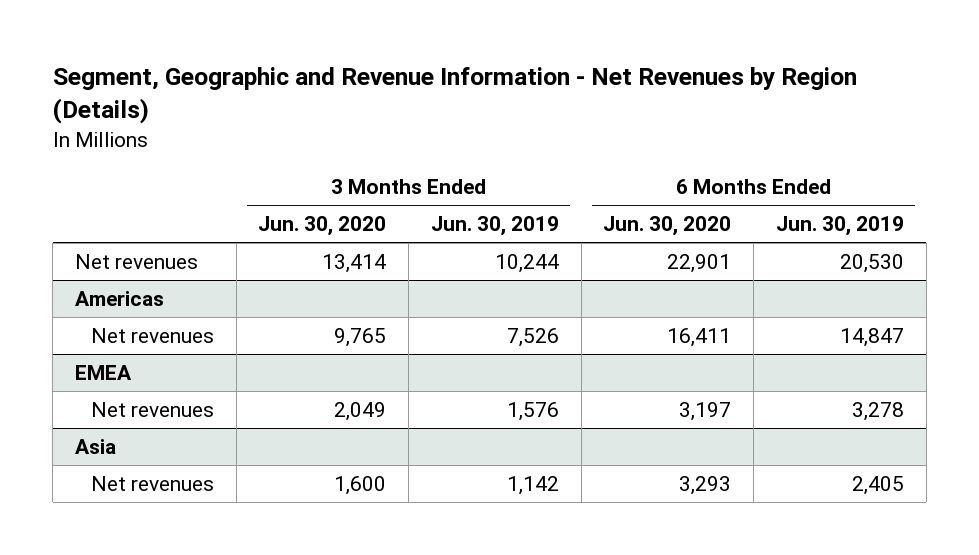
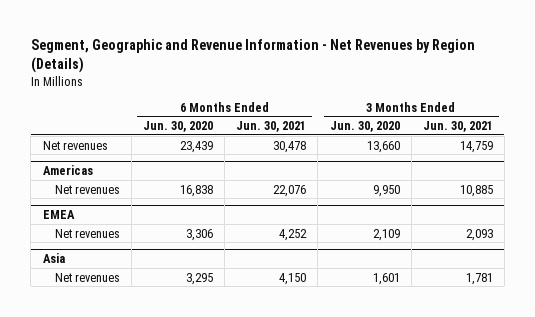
- | 3 Months Ended Jun. 30, 2020 | 3 Months Ended Jun. 30, 2019 | 6 Months Ended Jun. 30, 2020 | 6 Months Ended Jun. 30, 2019
+ | 6 Months Ended Jun. 30, 2020 | 6 Months Ended Jun. 30, 2021 | 3 Months Ended Jun. 30, 2020 | 3 Months Ended Jun. 30, 2021
- Net revenues | 13,414 | 10,244 | 22,901 | 20,530
+ Net revenues | 23,439 | 30,478 | 13,660 | 14,759
@ Americas
- Net revenues | 9,765 | 7,526 | 16,411 | 14,847
+ Net revenues | 16,838 | 22,076 | 9,950 | 10,885
@ EMEA
- Net revenues | 2,049 | 1,576 | 3,197 | 3,278
+ Net revenues | 3,306 | 4,252 | 2,109 | 2,093
@ Asia
- Net revenues | 1,600 | 1,142 | 3,293 | 2,405
+ Net revenues | 3,295 | 4,150 | 1,601 | 1,781

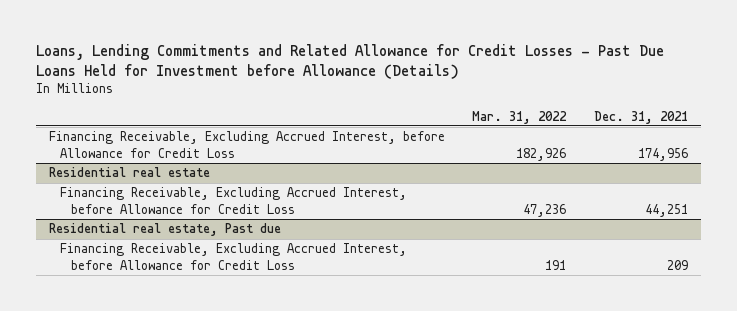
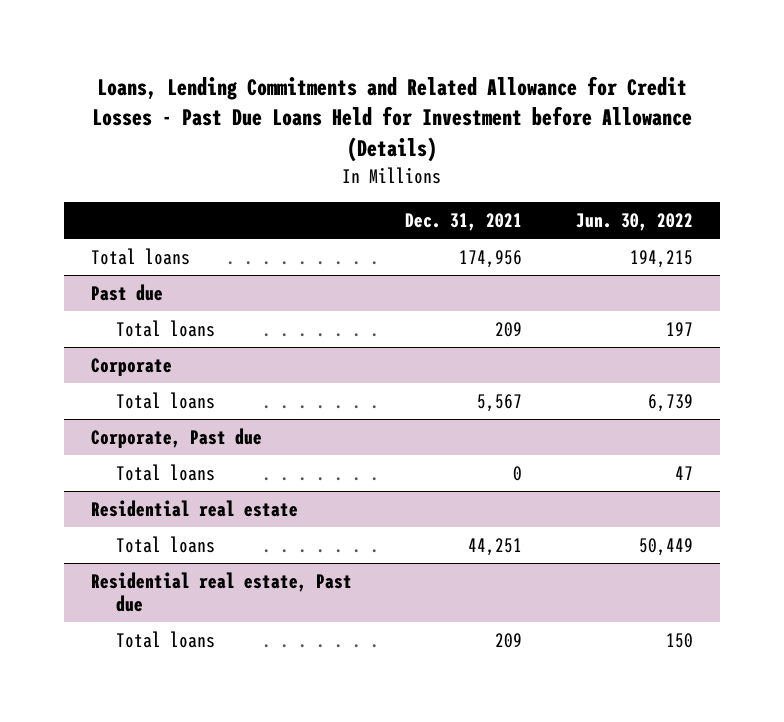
- | Mar. 31, 2022 | Dec. 31, 2021
+ | Dec. 31, 2021 | Jun. 30, 2022
- Financing Receivable, Excluding Accrued Interest, before Allowance for Credit Loss | 182,926 | 174,956
+ Total loans | 174,956 | 194,215
+ Past due
+ Total loans | 209 | 197
+ Corporate
+ Total loans | 5,567 | 6,739
+ Corporate, Past due
+ Total loans | 0 | 47
@ Residential real estate
- Financing Receivable, Excluding Accrued Interest, before Allowance for Credit Loss | 47,236 | 44,251
+ Total loans | 44,251 | 50,449
@ Residential real estate, Past due
- Financing Receivable, Excluding Accrued Interest, before Allowance for Credit Loss | 191 | 209
+ Total loans | 209 | 150

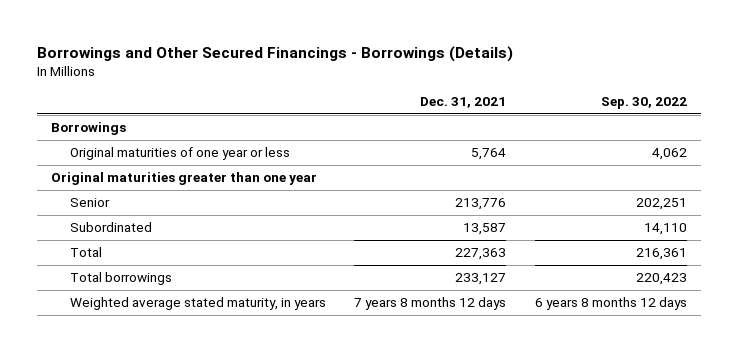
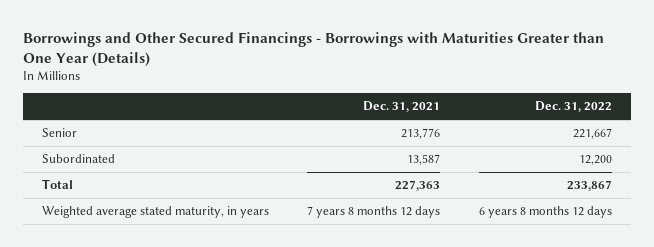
- Borrowings and Other Secured Financings - Borrowings (Details)
+ Borrowings and Other Secured Financings - Borrowings with Maturities Greater than One Year (Details)
- | Dec. 31, 2021 | Sep. 30, 2022
+ | Dec. 31, 2021 | Dec. 31, 2022
- Borrowings
- Original maturities of one year or less | 5,764 | 4,062
- Original maturities greater than one year
- Total borrowings | 233,127 | 220,423

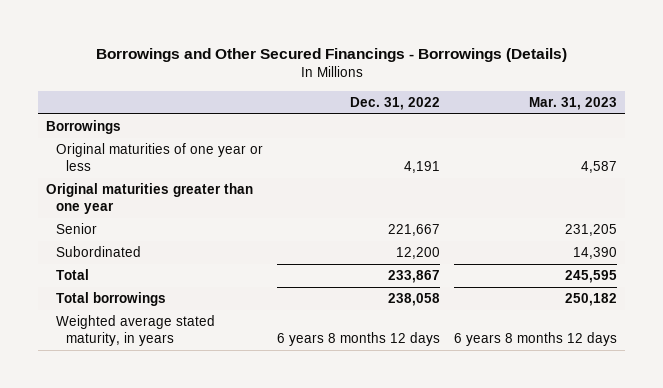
- Borrowings and Other Secured Financings - Borrowings with Maturities Greater than One Year (Details)
+ Borrowings and Other Secured Financings - Borrowings (Details)
- | Dec. 31, 2021 | Dec. 31, 2022
+ | Dec. 31, 2022 | Mar. 31, 2023
+ Borrowings
+ Original maturities of one year or less | 4,191 | 4,587
+ Original maturities greater than one year
+ Total borrowings | 238,058 | 250,182

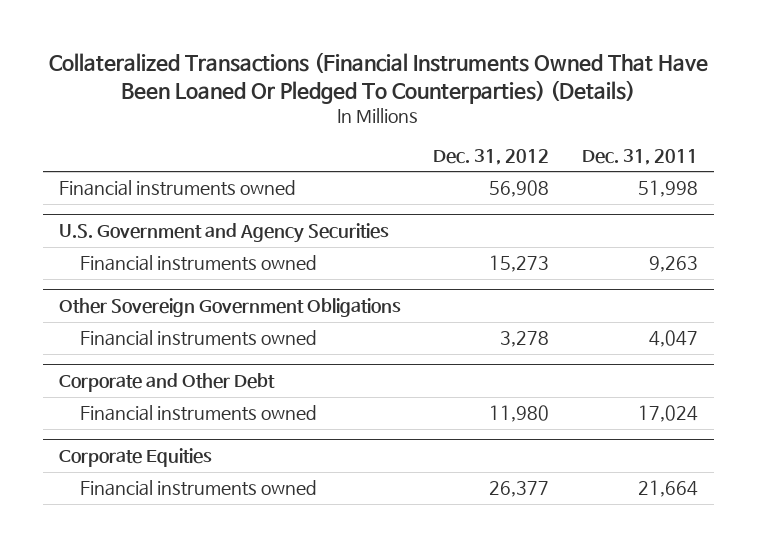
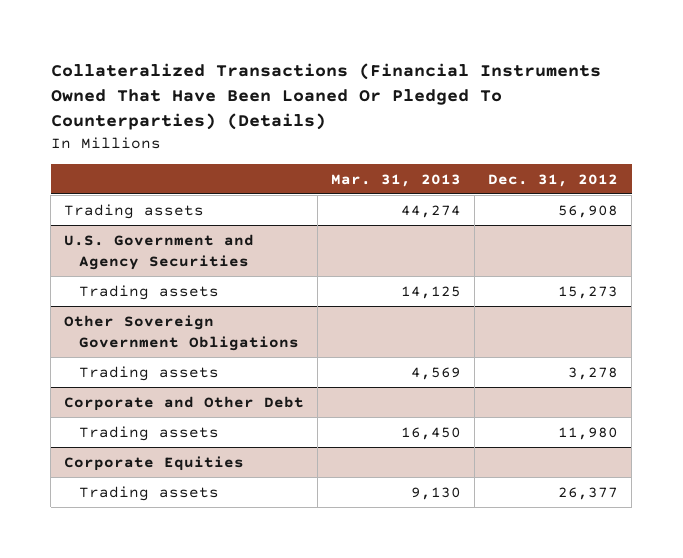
- | Dec. 31, 2012 | Dec. 31, 2011
+ | Mar. 31, 2013 | Dec. 31, 2012
- Financial instruments owned | 56,908 | 51,998
+ Trading assets | 44,274 | 56,908
@ U.S. Government and Agency Securities
- Financial instruments owned | 15,273 | 9,263
+ Trading assets | 14,125 | 15,273
@ Other Sovereign Government Obligations
- Financial instruments owned | 3,278 | 4,047
+ Trading assets | 4,569 | 3,278
@ Corporate and Other Debt
- Financial instruments owned | 11,980 | 17,024
+ Trading assets | 16,450 | 11,980
@ Corporate Equities
- Financial instruments owned | 26,377 | 21,664
+ Trading assets | 9,130 | 26,377

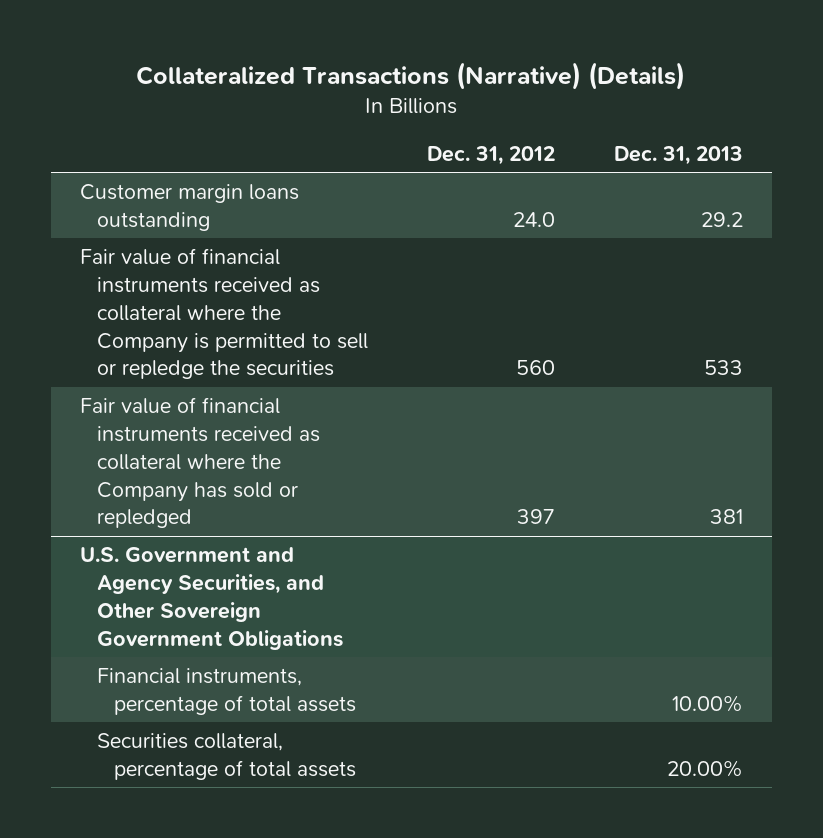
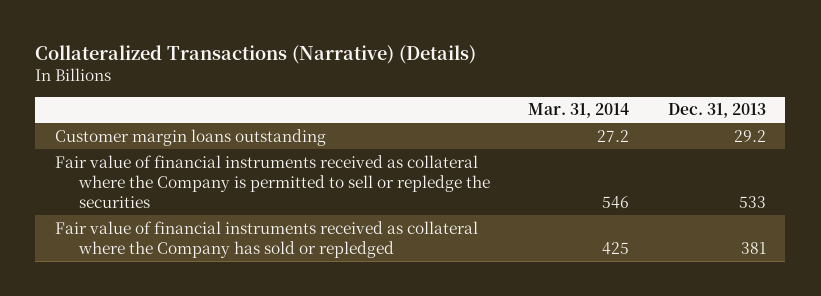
- | Dec. 31, 2012 | Dec. 31, 2013
+ | Mar. 31, 2014 | Dec. 31, 2013
- U.S. Government and Agency Securities, and Other Sovereign Government Obligations
- Financial instruments, percentage of total assets | | 10.00%
- Securities collateral, percentage of total assets | | 20.00%

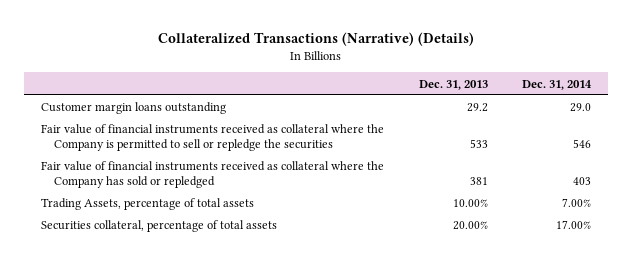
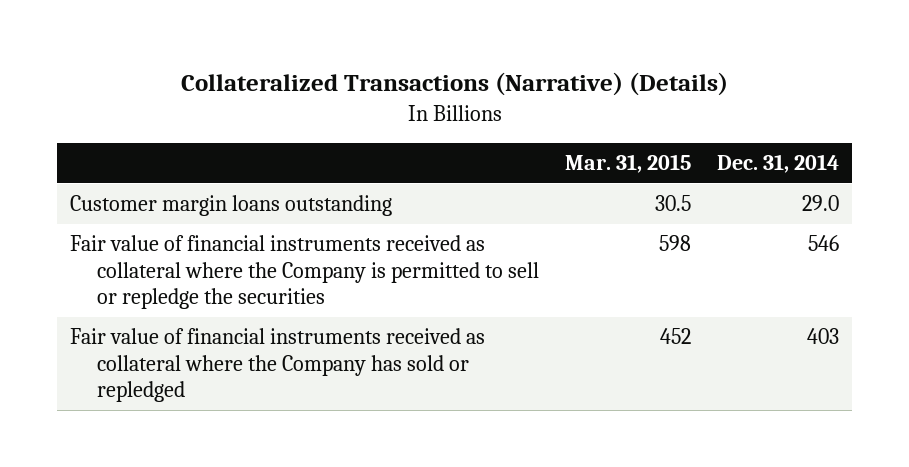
- | Dec. 31, 2013 | Dec. 31, 2014
+ | Mar. 31, 2015 | Dec. 31, 2014
- Trading Assets, percentage of total assets | 10.00% | 7.00%
- Securities collateral, percentage of total assets | 20.00% | 17.00%

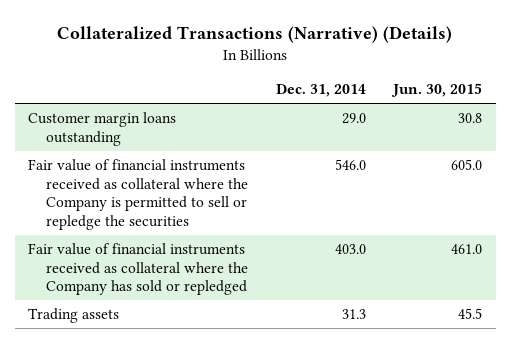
- | Mar. 31, 2015 | Dec. 31, 2014
+ | Dec. 31, 2014 | Jun. 30, 2015
- Fair value of financial instruments received as collateral where the Company is permitted to sell or repledge the securities | 598 | 546
- Fair value of financial instruments received as collateral where the Company has sold or repledged | 452 | 403
+ Fair value of financial instruments received as collateral where the Company is permitted to sell or repledge the securities | 546.0 | 605.0
+ Fair value of financial instruments received as collateral where the Company has sold or repledged | 403.0 | 461.0
+ Trading assets | 31.3 | 45.5

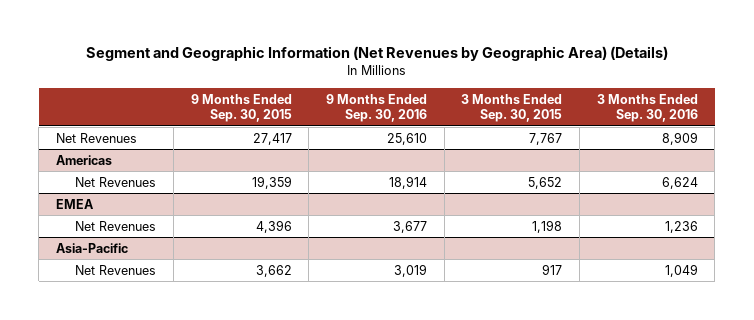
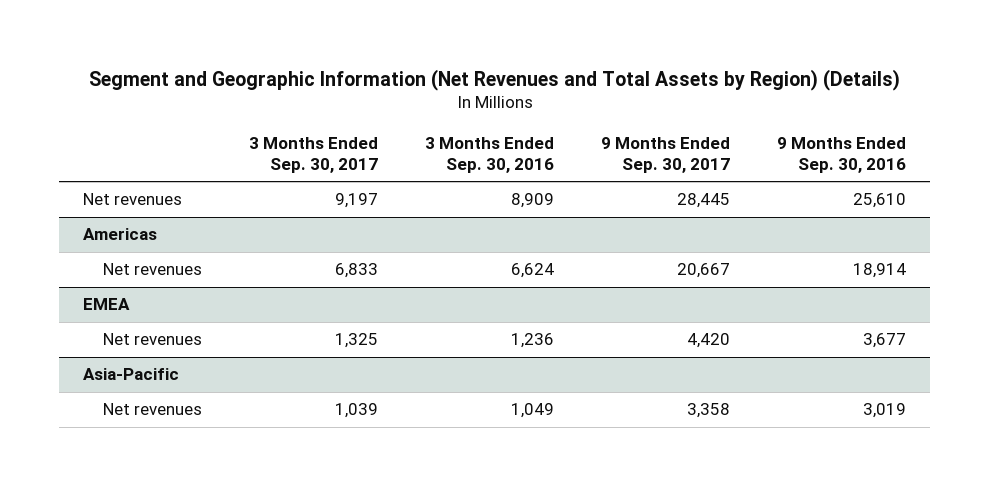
- Segment and Geographic Information (Net Revenues by Geographic Area) (Details)
+ Segment and Geographic Information (Net Revenues and Total Assets by Region) (Details)
- | 9 Months Ended Sep. 30, 2015 | 9 Months Ended Sep. 30, 2016 | 3 Months Ended Sep. 30, 2015 | 3 Months Ended Sep. 30, 2016
+ | 3 Months Ended Sep. 30, 2017 | 3 Months Ended Sep. 30, 2016 | 9 Months Ended Sep. 30, 2017 | 9 Months Ended Sep. 30, 2016
- Net Revenues | 27,417 | 25,610 | 7,767 | 8,909
+ Net revenues | 9,197 | 8,909 | 28,445 | 25,610
@ Americas
- Net Revenues | 19,359 | 18,914 | 5,652 | 6,624
+ Net revenues | 6,833 | 6,624 | 20,667 | 18,914
@ EMEA
- Net Revenues | 4,396 | 3,677 | 1,198 | 1,236
+ Net revenues | 1,325 | 1,236 | 4,420 | 3,677
@ Asia-Pacific
- Net Revenues | 3,662 | 3,019 | 917 | 1,049
+ Net revenues | 1,039 | 1,049 | 3,358 | 3,019

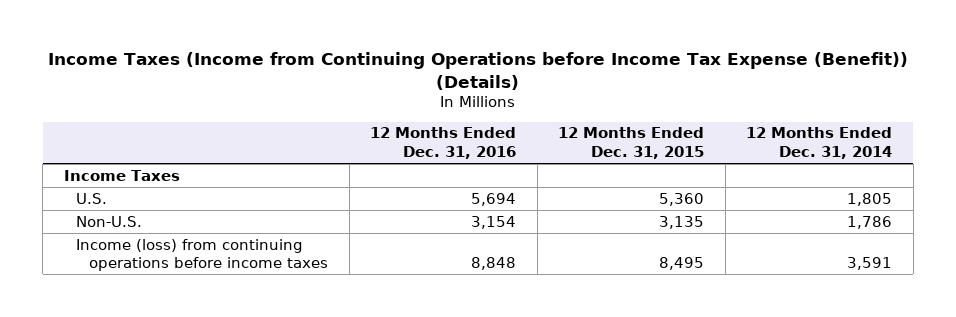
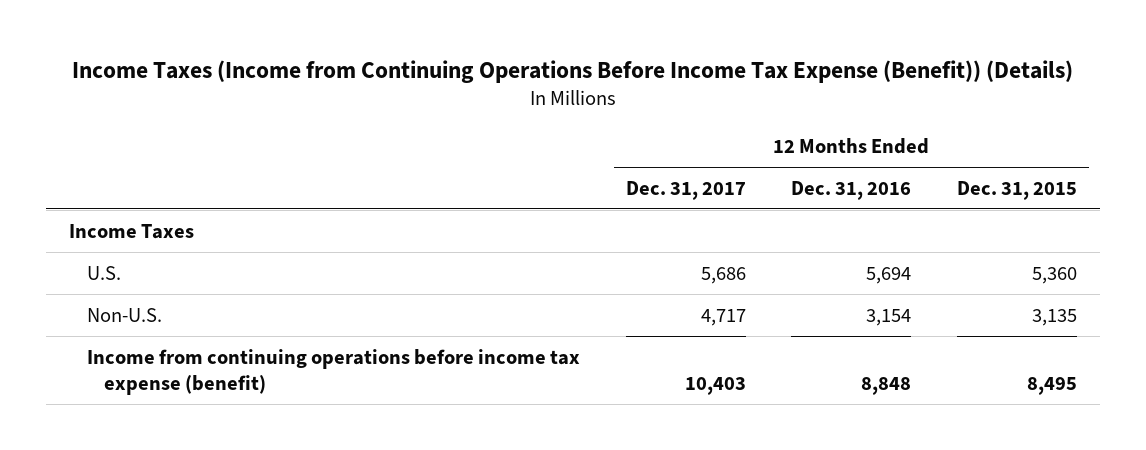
- Income Taxes (Income from Continuing Operations before Income Tax Expense (Benefit)) (Details)
+ Income Taxes (Income from Continuing Operations Before Income Tax Expense (Benefit)) (Details)
- | 12 Months Ended Dec. 31, 2016 | 12 Months Ended Dec. 31, 2015 | 12 Months Ended Dec. 31, 2014
+ | 12 Months Ended Dec. 31, 2017 | 12 Months Ended Dec. 31, 2016 | 12 Months Ended Dec. 31, 2015
- Income (loss) from continuing operations before income taxes | 8,848 | 8,495 | 3,591
+ Income from continuing operations before income tax expense (benefit) | 10,403 | 8,848 | 8,495

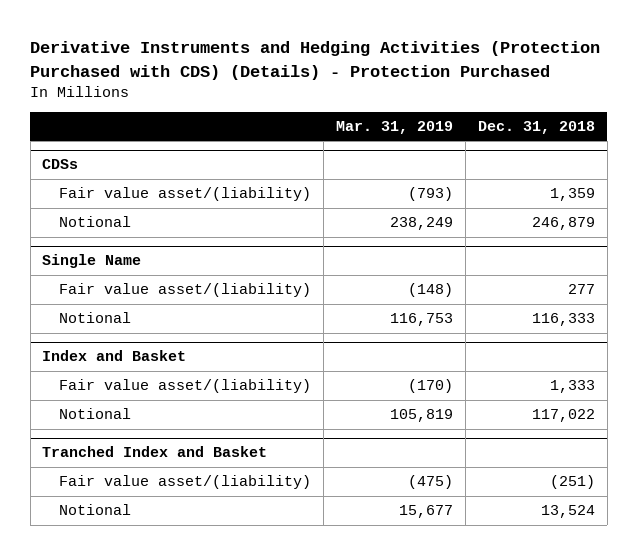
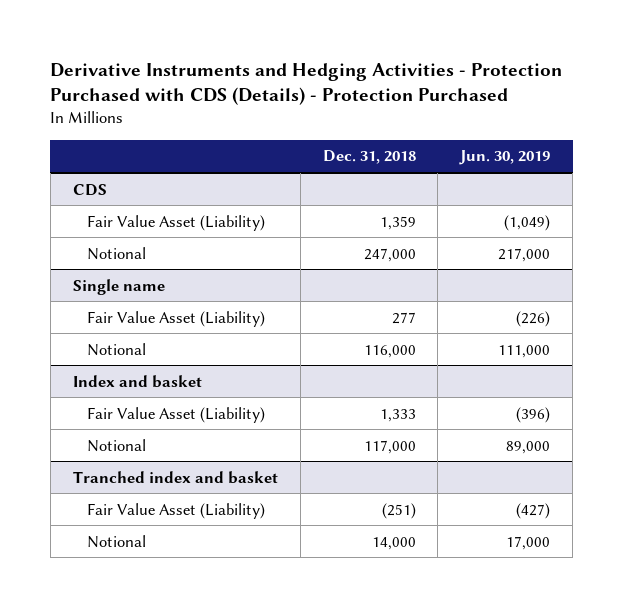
- Derivative Instruments and Hedging Activities (Protection Purchased with CDS) (Details) - Protection Purchased
+ Derivative Instruments and Hedging Activities - Protection Purchased with CDS (Details) - Protection Purchased
- | Mar. 31, 2019 | Dec. 31, 2018
+ | Dec. 31, 2018 | Jun. 30, 2019
- CDSs
- Fair value asset/(liability) | (793) | 1,359
- Notional | 238,249 | 246,879
- Single Name
- Fair value asset/(liability) | (148) | 277
- Notional | 116,753 | 116,333
- Index and Basket
- Fair value asset/(liability) | (170) | 1,333
- Notional | 105,819 | 117,022
- Tranched Index and Basket
- Fair value asset/(liability) | (475) | (251)
- Notional | 15,677 | 13,524
+ CDS
+ Fair Value Asset (Liability) | 1,359 | (1,049)
+ Notional | 247,000 | 217,000
+ Single name
+ Fair Value Asset (Liability) | 277 | (226)
+ Notional | 116,000 | 111,000
+ Index and basket
+ Fair Value Asset (Liability) | 1,333 | (396)
+ Notional | 117,000 | 89,000
+ Tranched index and basket
+ Fair Value Asset (Liability) | (251) | (427)
+ Notional | 14,000 | 17,000

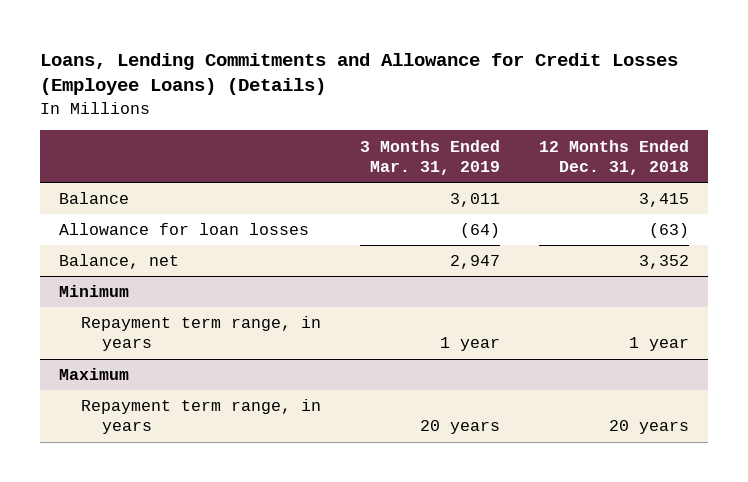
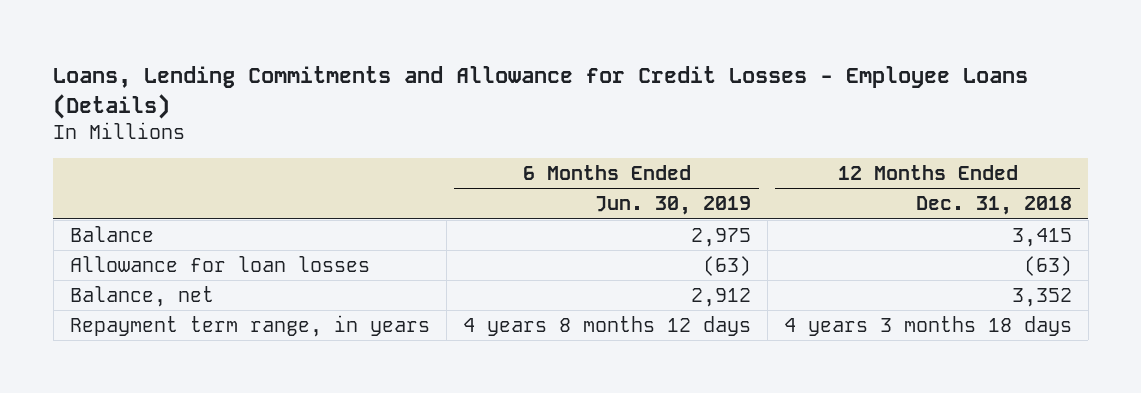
- Loans, Lending Commitments and Allowance for Credit Losses (Employee Loans) (Details)
+ Loans, Lending Commitments and Allowance for Credit Losses - Employee Loans (Details)
- | 3 Months Ended Mar. 31, 2019 | 12 Months Ended Dec. 31, 2018
+ | 6 Months Ended Jun. 30, 2019 | 12 Months Ended Dec. 31, 2018
- Minimum
- Repayment term range, in years | 1 year | 1 year
- Maximum
- Repayment term range, in years | 20 years | 20 years
+ Repayment term range, in years | 4 years 8 months 12 days | 4 years 3 months 18 days

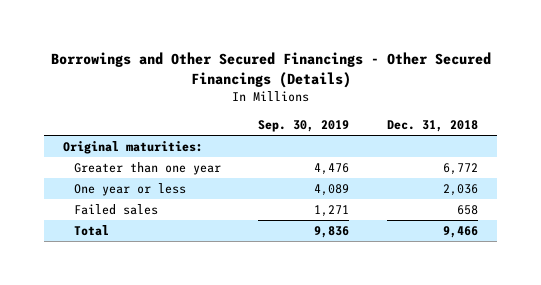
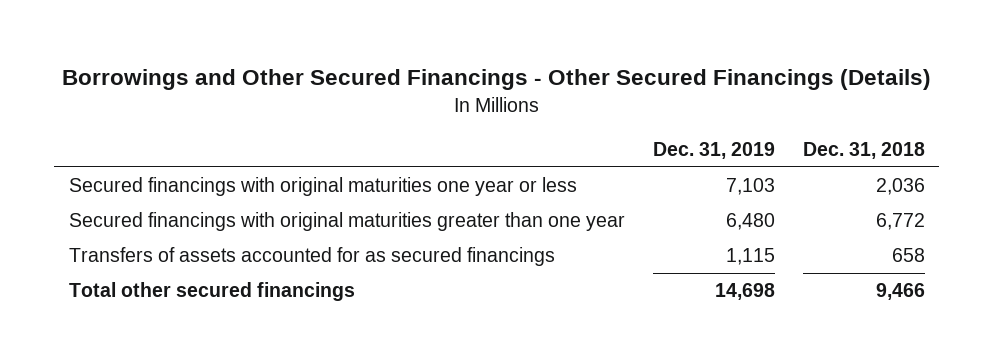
- | Sep. 30, 2019 | Dec. 31, 2018
+ | Dec. 31, 2019 | Dec. 31, 2018
- Original maturities:
- Greater than one year | 4,476 | 6,772
- One year or less | 4,089 | 2,036
- Failed sales | 1,271 | 658
- Total | 9,836 | 9,466
+ Secured financings with original maturities one year or less | 7,103 | 2,036
+ Secured financings with original maturities greater than one year | 6,480 | 6,772
+ Transfers of assets accounted for as secured financings | 1,115 | 658
+ Total other secured financings | 14,698 | 9,466

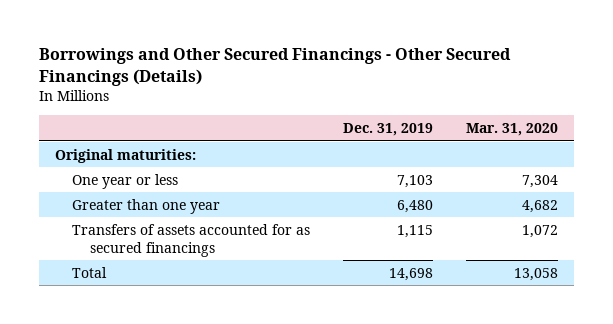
- | Dec. 31, 2019 | Dec. 31, 2018
+ | Dec. 31, 2019 | Mar. 31, 2020
- Secured financings with original maturities one year or less | 7,103 | 2,036
- Secured financings with original maturities greater than one year | 6,480 | 6,772
+ Original maturities:
+ One year or less | 7,103 | 7,304
+ Greater than one year | 6,480 | 4,682
- Total other secured financings | 14,698 | 9,466
+ Total | 14,698 | 13,058

